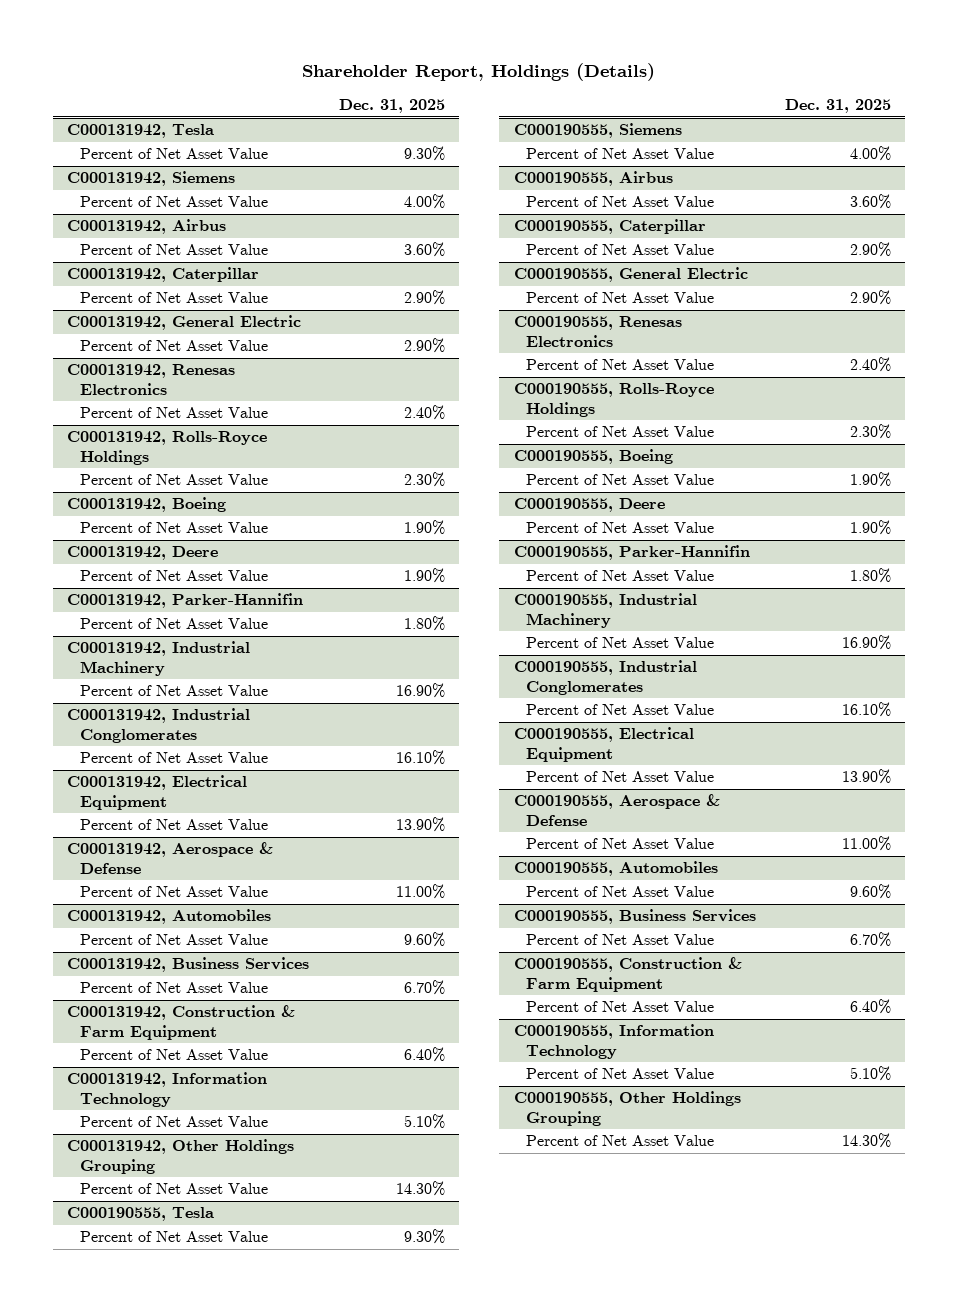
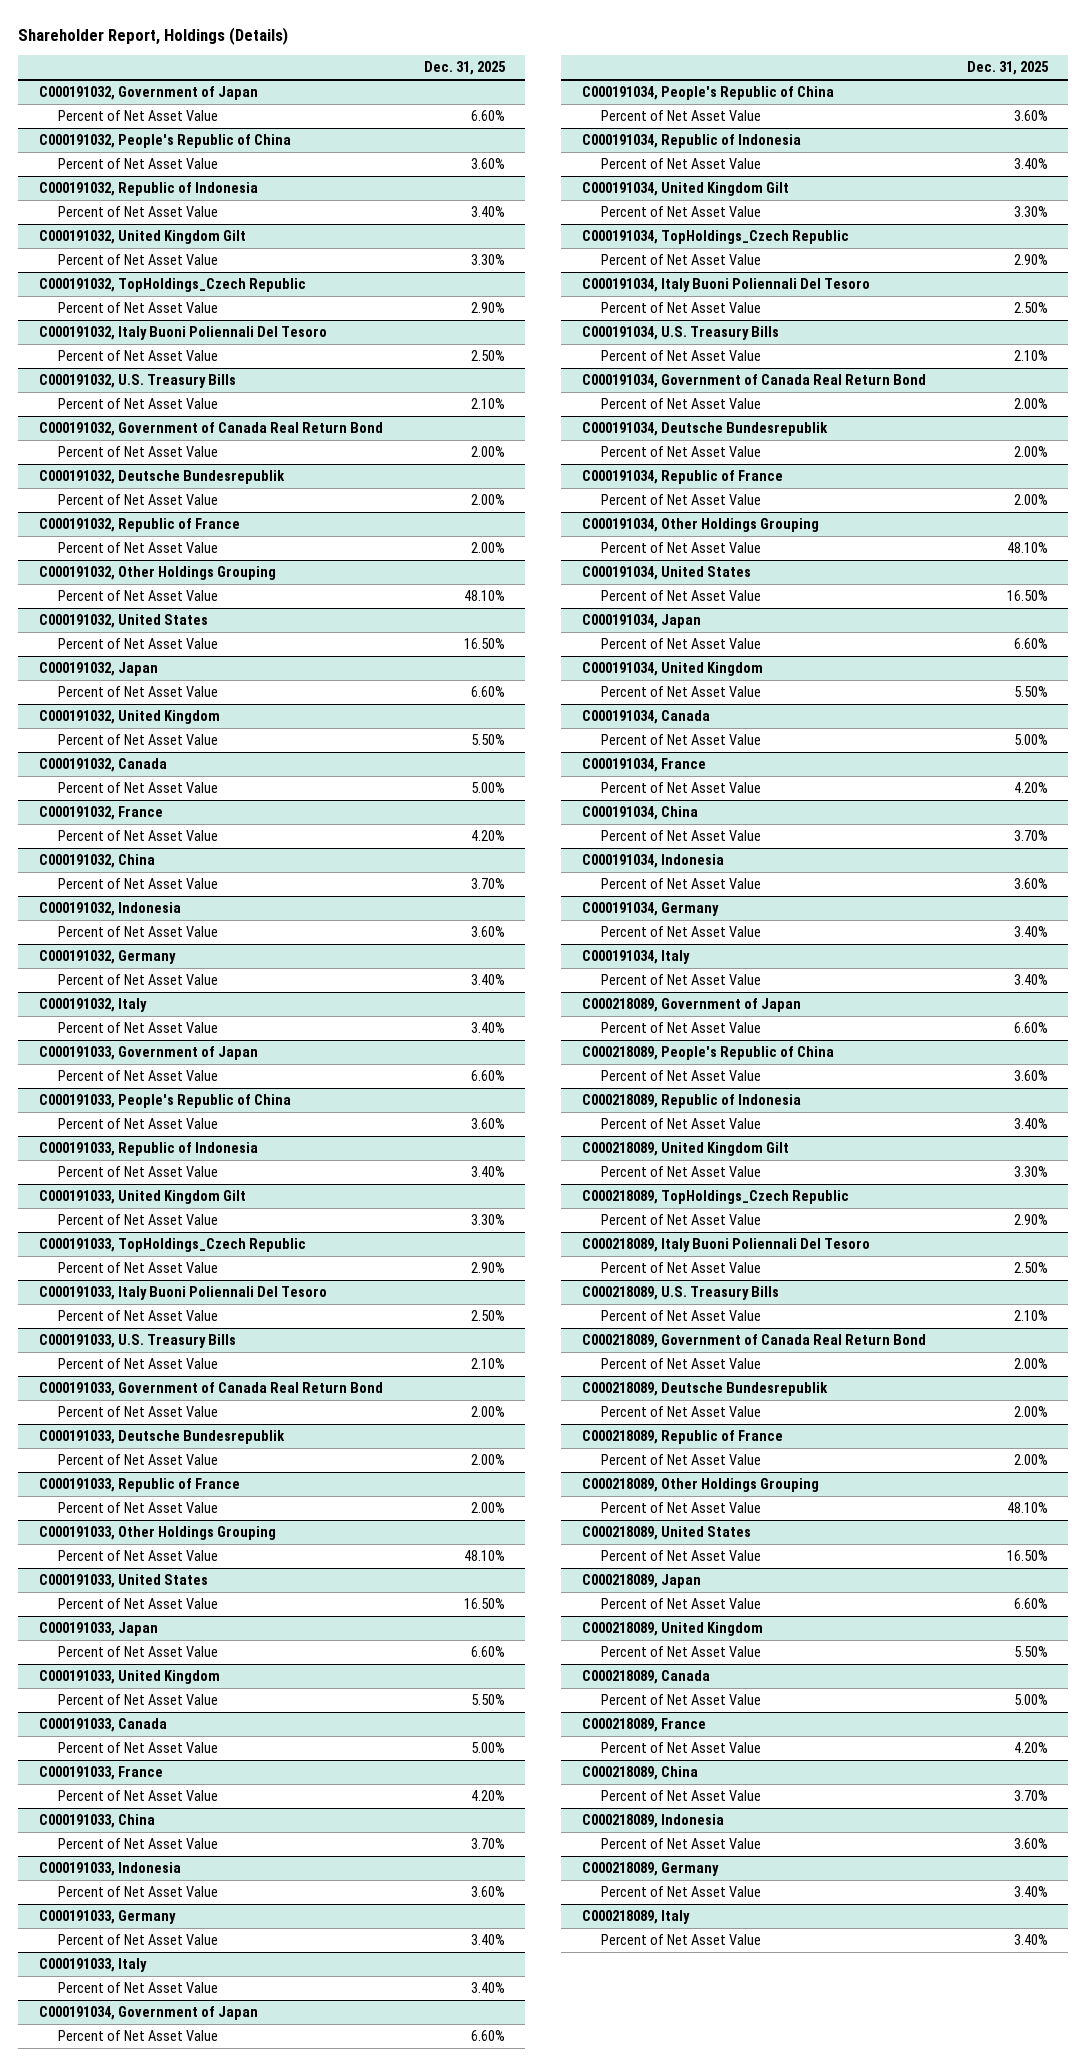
- C000131942, Tesla
- Percent of Net Asset Value | 9.30%
- C000131942, Siemens
- Percent of Net Asset Value | 4.00%
- C000131942, Airbus
+ C000191032, Government of Japan
+ Percent of Net Asset Value | 6.60%
+ C000191032, People's Republic of China
- C000131942, Caterpillar
+ C000191032, Republic of Indonesia
+ Percent of Net Asset Value | 3.40%
+ C000191032, United Kingdom Gilt
+ Percent of Net Asset Value | 3.30%
+ C000191032, TopHoldings_Czech Republic
- C000131942, General Electric
+ C000191032, Italy Buoni Poliennali Del Tesoro
+ Percent of Net Asset Value | 2.50%
+ C000191032, U.S. Treasury Bills
+ Percent of Net Asset Value | 2.10%
+ C000191032, Government of Canada Real Return Bond
+ Percent of Net Asset Value | 2.00%
+ C000191032, Deutsche Bundesrepublik
+ Percent of Net Asset Value | 2.00%
+ C000191032, Republic of France
+ Percent of Net Asset Value | 2.00%
+ C000191032, Other Holdings Grouping
+ Percent of Net Asset Value | 48.10%
+ C000191032, United States
+ Percent of Net Asset Value | 16.50%
+ C000191032, Japan
+ Percent of Net Asset Value | 6.60%
+ C000191032, United Kingdom
+ Percent of Net Asset Value | 5.50%
+ C000191032, Canada
+ Percent of Net Asset Value | 5.00%
+ C000191032, France
+ Percent of Net Asset Value | 4.20%
+ C000191032, China
+ Percent of Net Asset Value | 3.70%
+ C000191032, Indonesia
+ Percent of Net Asset Value | 3.60%
+ C000191032, Germany
+ Percent of Net Asset Value | 3.40%
+ C000191032, Italy
+ Percent of Net Asset Value | 3.40%
+ C000191033, Government of Japan
+ Percent of Net Asset Value | 6.60%
+ C000191033, People's Republic of China
+ Percent of Net Asset Value | 3.60%
+ C000191033, Republic of Indonesia
+ Percent of Net Asset Value | 3.40%
+ C000191033, United Kingdom Gilt
+ Percent of Net Asset Value | 3.30%
+ C000191033, TopHoldings_Czech Republic
- C000131942, Renesas Electronics
- Percent of Net Asset Value | 2.40%
- C000131942, Rolls-Royce Holdings
- Percent of Net Asset Value | 2.30%
- C000131942, Boeing
- Percent of Net Asset Value | 1.90%
- C000131942, Deere
- Percent of Net Asset Value | 1.90%
- C000131942, Parker-Hannifin
- Percent of Net Asset Value | 1.80%
- C000131942, Industrial Machinery
- Percent of Net Asset Value | 16.90%
- C000131942, Industrial Conglomerates
- Percent of Net Asset Value | 16.10%
- C000131942, Electrical Equipment
- Percent of Net Asset Value | 13.90%
- C000131942, Aerospace & Defense
- Percent of Net Asset Value | 11.00%
- C000131942, Automobiles
- Percent of Net Asset Value | 9.60%
- C000131942, Business Services
- Percent of Net Asset Value | 6.70%
- C000131942, Construction & Farm Equipment
- Percent of Net Asset Value | 6.40%
- C000131942, Information Technology
- Percent of Net Asset Value | 5.10%
- C000131942, Other Holdings Grouping
- Percent of Net Asset Value | 14.30%
- C000190555, Tesla
- Percent of Net Asset Value | 9.30%
- C000190555, Siemens
- Percent of Net Asset Value | 4.00%
- C000190555, Airbus
+ C000191033, Italy Buoni Poliennali Del Tesoro
+ Percent of Net Asset Value | 2.50%
+ C000191033, U.S. Treasury Bills
+ Percent of Net Asset Value | 2.10%
+ C000191033, Government of Canada Real Return Bond
+ Percent of Net Asset Value | 2.00%
+ C000191033, Deutsche Bundesrepublik
+ Percent of Net Asset Value | 2.00%
+ C000191033, Republic of France
+ Percent of Net Asset Value | 2.00%
+ C000191033, Other Holdings Grouping
+ Percent of Net Asset Value | 48.10%
+ C000191033, United States
+ Percent of Net Asset Value | 16.50%
+ C000191033, Japan
+ Percent of Net Asset Value | 6.60%
+ C000191033, United Kingdom
+ Percent of Net Asset Value | 5.50%
+ C000191033, Canada
+ Percent of Net Asset Value | 5.00%
+ C000191033, France
+ Percent of Net Asset Value | 4.20%
+ C000191033, China
+ Percent of Net Asset Value | 3.70%
+ C000191033, Indonesia
- C000190555, Caterpillar
+ C000191033, Germany
+ Percent of Net Asset Value | 3.40%
+ C000191033, Italy
+ Percent of Net Asset Value | 3.40%
+ C000191034, Government of Japan
+ Percent of Net Asset Value | 6.60%
+ C000191034, People's Republic of China
+ Percent of Net Asset Value | 3.60%
+ C000191034, Republic of Indonesia
+ Percent of Net Asset Value | 3.40%
+ C000191034, United Kingdom Gilt
+ Percent of Net Asset Value | 3.30%
+ C000191034, TopHoldings_Czech Republic
- C000190555, General Electric
+ C000191034, Italy Buoni Poliennali Del Tesoro
+ Percent of Net Asset Value | 2.50%
+ C000191034, U.S. Treasury Bills
+ Percent of Net Asset Value | 2.10%
+ C000191034, Government of Canada Real Return Bond
+ Percent of Net Asset Value | 2.00%
+ C000191034, Deutsche Bundesrepublik
+ Percent of Net Asset Value | 2.00%
+ C000191034, Republic of France
+ Percent of Net Asset Value | 2.00%
+ C000191034, Other Holdings Grouping
+ Percent of Net Asset Value | 48.10%
+ C000191034, United States
+ Percent of Net Asset Value | 16.50%
+ C000191034, Japan
+ Percent of Net Asset Value | 6.60%
+ C000191034, United Kingdom
+ Percent of Net Asset Value | 5.50%
+ C000191034, Canada
+ Percent of Net Asset Value | 5.00%
+ C000191034, France
+ Percent of Net Asset Value | 4.20%
+ C000191034, China
+ Percent of Net Asset Value | 3.70%
+ C000191034, Indonesia
+ Percent of Net Asset Value | 3.60%
+ C000191034, Germany
+ Percent of Net Asset Value | 3.40%
+ C000191034, Italy
+ Percent of Net Asset Value | 3.40%
+ C000218089, Government of Japan
+ Percent of Net Asset Value | 6.60%
+ C000218089, People's Republic of China
+ Percent of Net Asset Value | 3.60%
+ C000218089, Republic of Indonesia
+ Percent of Net Asset Value | 3.40%
+ C000218089, United Kingdom Gilt
+ Percent of Net Asset Value | 3.30%
+ C000218089, TopHoldings_Czech Republic
- C000190555, Renesas Electronics
- Percent of Net Asset Value | 2.40%
- C000190555, Rolls-Royce Holdings
- Percent of Net Asset Value | 2.30%
- C000190555, Boeing
- Percent of Net Asset Value | 1.90%
- C000190555, Deere
- Percent of Net Asset Value | 1.90%
- C000190555, Parker-Hannifin
- Percent of Net Asset Value | 1.80%
- C000190555, Industrial Machinery
- Percent of Net Asset Value | 16.90%
- C000190555, Industrial Conglomerates
- Percent of Net Asset Value | 16.10%
- C000190555, Electrical Equipment
- Percent of Net Asset Value | 13.90%
- C000190555, Aerospace & Defense
- Percent of Net Asset Value | 11.00%
- C000190555, Automobiles
- Percent of Net Asset Value | 9.60%
- C000190555, Business Services
- Percent of Net Asset Value | 6.70%
- C000190555, Construction & Farm Equipment
- Percent of Net Asset Value | 6.40%
- C000190555, Information Technology
- Percent of Net Asset Value | 5.10%
- C000190555, Other Holdings Grouping
- Percent of Net Asset Value | 14.30%
+ C000218089, Italy Buoni Poliennali Del Tesoro
+ Percent of Net Asset Value | 2.50%
+ C000218089, U.S. Treasury Bills
+ Percent of Net Asset Value | 2.10%
+ C000218089, Government of Canada Real Return Bond
+ Percent of Net Asset Value | 2.00%
+ C000218089, Deutsche Bundesrepublik
+ Percent of Net Asset Value | 2.00%
+ C000218089, Republic of France
+ Percent of Net Asset Value | 2.00%
+ C000218089, Other Holdings Grouping
+ Percent of Net Asset Value | 48.10%
+ C000218089, United States
+ Percent of Net Asset Value | 16.50%
+ C000218089, Japan
+ Percent of Net Asset Value | 6.60%
+ C000218089, United Kingdom
+ Percent of Net Asset Value | 5.50%
+ C000218089, Canada
+ Percent of Net Asset Value | 5.00%
+ C000218089, France
+ Percent of Net Asset Value | 4.20%
+ C000218089, China
+ Percent of Net Asset Value | 3.70%
+ C000218089, Indonesia
+ Percent of Net Asset Value | 3.60%
+ C000218089, Germany
+ Percent of Net Asset Value | 3.40%
+ C000218089, Italy
+ Percent of Net Asset Value | 3.40%

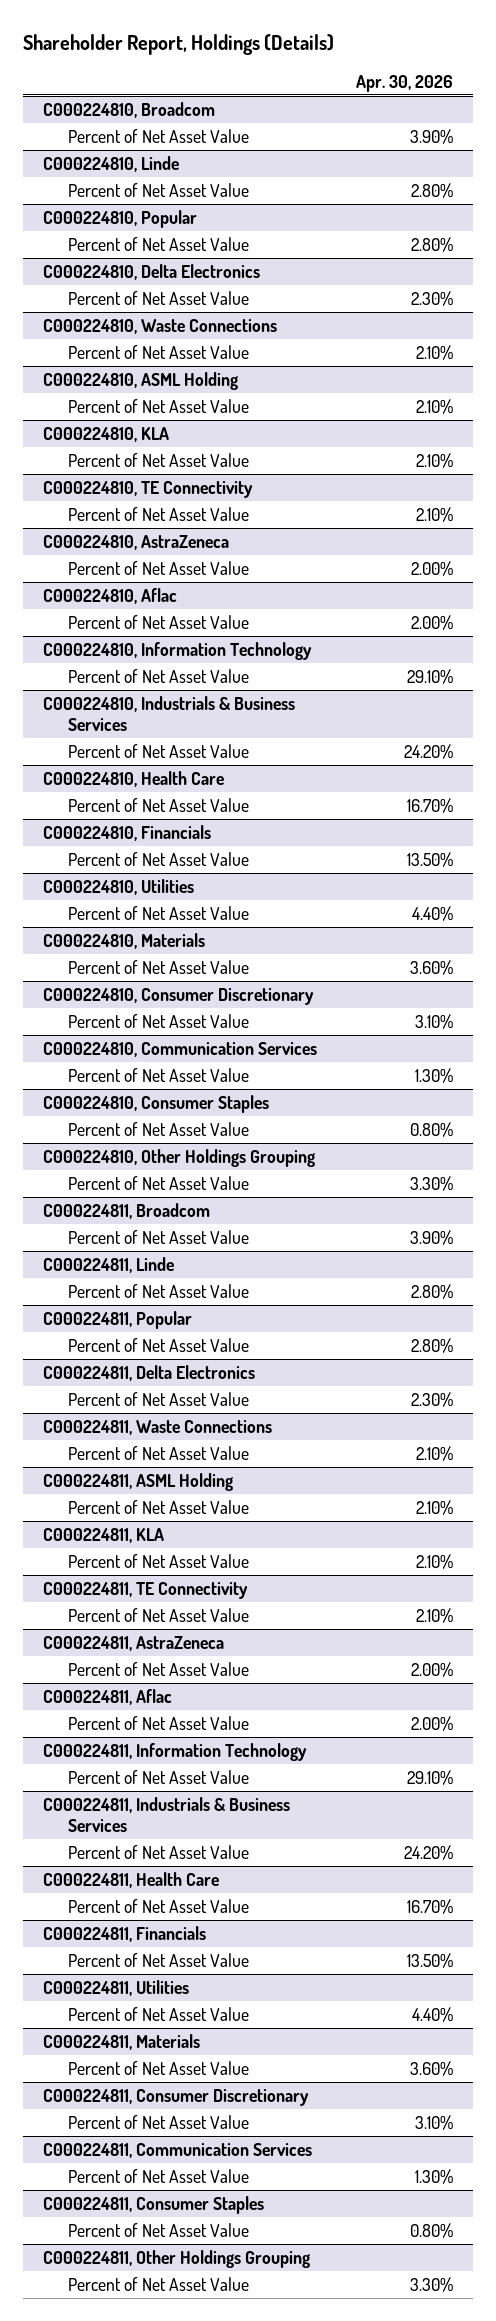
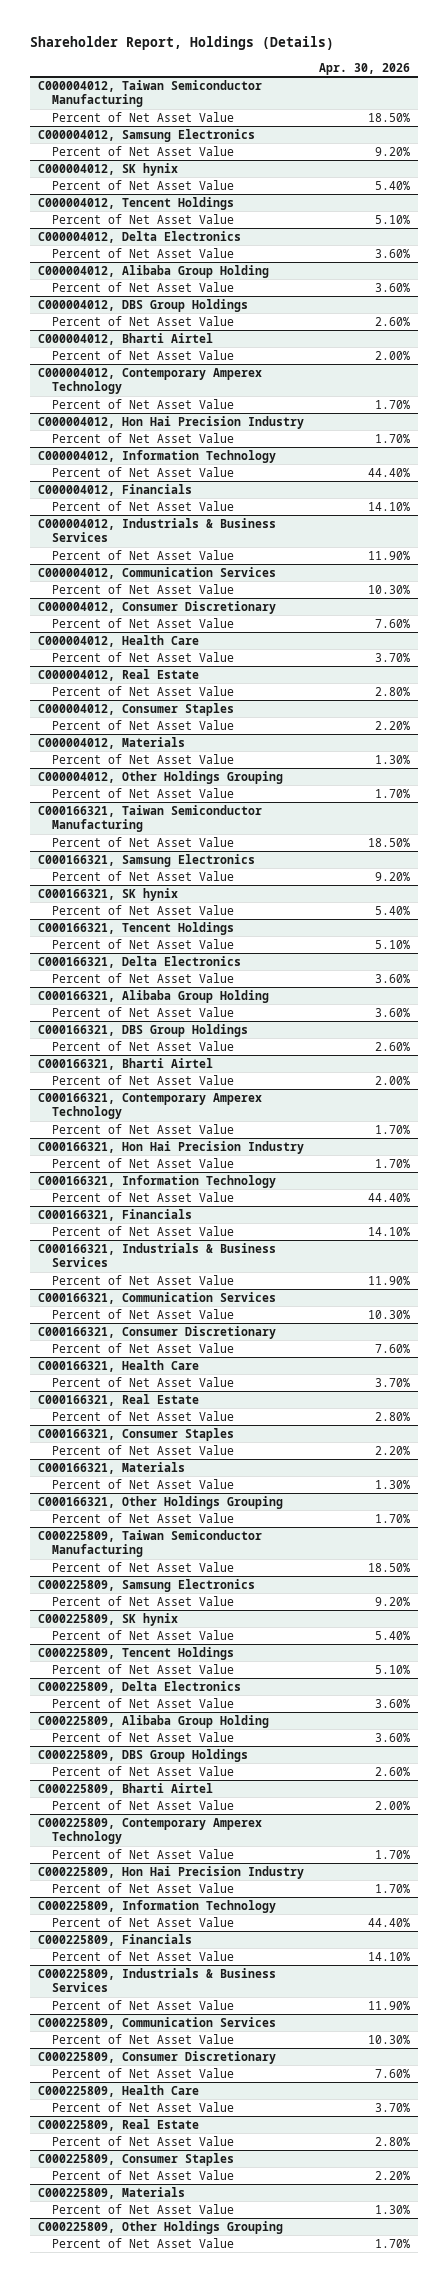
- C000224810, Broadcom
- Percent of Net Asset Value | 3.90%
- C000224810, Linde
- Percent of Net Asset Value | 2.80%
- C000224810, Popular
- Percent of Net Asset Value | 2.80%
- C000224810, Delta Electronics
- Percent of Net Asset Value | 2.30%
- C000224810, Waste Connections
- Percent of Net Asset Value | 2.10%
- C000224810, ASML Holding
- Percent of Net Asset Value | 2.10%
- C000224810, KLA
- Percent of Net Asset Value | 2.10%
- C000224810, TE Connectivity
- Percent of Net Asset Value | 2.10%
- C000224810, AstraZeneca
- Percent of Net Asset Value | 2.00%
- C000224810, Aflac
- Percent of Net Asset Value | 2.00%
- C000224810, Information Technology
- Percent of Net Asset Value | 29.10%
- C000224810, Industrials & Business Services
- Percent of Net Asset Value | 24.20%
- C000224810, Health Care
- Percent of Net Asset Value | 16.70%
- C000224810, Financials
- Percent of Net Asset Value | 13.50%
- C000224810, Utilities
- Percent of Net Asset Value | 4.40%
- C000224810, Materials
+ C000004012, Taiwan Semiconductor Manufacturing
+ Percent of Net Asset Value | 18.50%
+ C000004012, Samsung Electronics
+ Percent of Net Asset Value | 9.20%
+ C000004012, SK hynix
+ Percent of Net Asset Value | 5.40%
+ C000004012, Tencent Holdings
+ Percent of Net Asset Value | 5.10%
+ C000004012, Delta Electronics
- C000224810, Consumer Discretionary
- Percent of Net Asset Value | 3.10%
- C000224810, Communication Services
- Percent of Net Asset Value | 1.30%
- C000224810, Consumer Staples
- Percent of Net Asset Value | 0.80%
- C000224810, Other Holdings Grouping
- Percent of Net Asset Value | 3.30%
- C000224811, Broadcom
- Percent of Net Asset Value | 3.90%
- C000224811, Linde
- Percent of Net Asset Value | 2.80%
- C000224811, Popular
- Percent of Net Asset Value | 2.80%
- C000224811, Delta Electronics
- Percent of Net Asset Value | 2.30%
- C000224811, Waste Connections
- Percent of Net Asset Value | 2.10%
- C000224811, ASML Holding
- Percent of Net Asset Value | 2.10%
- C000224811, KLA
- Percent of Net Asset Value | 2.10%
- C000224811, TE Connectivity
- Percent of Net Asset Value | 2.10%
- C000224811, AstraZeneca
+ C000004012, Alibaba Group Holding
+ Percent of Net Asset Value | 3.60%
+ C000004012, DBS Group Holdings
+ Percent of Net Asset Value | 2.60%
+ C000004012, Bharti Airtel
- C000224811, Aflac
+ C000004012, Contemporary Amperex Technology
+ Percent of Net Asset Value | 1.70%
+ C000004012, Hon Hai Precision Industry
+ Percent of Net Asset Value | 1.70%
+ C000004012, Information Technology
+ Percent of Net Asset Value | 44.40%
+ C000004012, Financials
+ Percent of Net Asset Value | 14.10%
+ C000004012, Industrials & Business Services
+ Percent of Net Asset Value | 11.90%
+ C000004012, Communication Services
+ Percent of Net Asset Value | 10.30%
+ C000004012, Consumer Discretionary
+ Percent of Net Asset Value | 7.60%
+ C000004012, Health Care
+ Percent of Net Asset Value | 3.70%
+ C000004012, Real Estate
+ Percent of Net Asset Value | 2.80%
+ C000004012, Consumer Staples
+ Percent of Net Asset Value | 2.20%
+ C000004012, Materials
+ Percent of Net Asset Value | 1.30%
+ C000004012, Other Holdings Grouping
+ Percent of Net Asset Value | 1.70%
+ C000166321, Taiwan Semiconductor Manufacturing
+ Percent of Net Asset Value | 18.50%
+ C000166321, Samsung Electronics
+ Percent of Net Asset Value | 9.20%
+ C000166321, SK hynix
+ Percent of Net Asset Value | 5.40%
+ C000166321, Tencent Holdings
+ Percent of Net Asset Value | 5.10%
+ C000166321, Delta Electronics
+ Percent of Net Asset Value | 3.60%
+ C000166321, Alibaba Group Holding
+ Percent of Net Asset Value | 3.60%
+ C000166321, DBS Group Holdings
+ Percent of Net Asset Value | 2.60%
+ C000166321, Bharti Airtel
- C000224811, Information Technology
- Percent of Net Asset Value | 29.10%
- C000224811, Industrials & Business Services
- Percent of Net Asset Value | 24.20%
- C000224811, Health Care
- Percent of Net Asset Value | 16.70%
- C000224811, Financials
- Percent of Net Asset Value | 13.50%
- C000224811, Utilities
- Percent of Net Asset Value | 4.40%
- C000224811, Materials
+ C000166321, Contemporary Amperex Technology
+ Percent of Net Asset Value | 1.70%
+ C000166321, Hon Hai Precision Industry
+ Percent of Net Asset Value | 1.70%
+ C000166321, Information Technology
+ Percent of Net Asset Value | 44.40%
+ C000166321, Financials
+ Percent of Net Asset Value | 14.10%
+ C000166321, Industrials & Business Services
+ Percent of Net Asset Value | 11.90%
+ C000166321, Communication Services
+ Percent of Net Asset Value | 10.30%
+ C000166321, Consumer Discretionary
+ Percent of Net Asset Value | 7.60%
+ C000166321, Health Care
+ Percent of Net Asset Value | 3.70%
+ C000166321, Real Estate
+ Percent of Net Asset Value | 2.80%
+ C000166321, Consumer Staples
+ Percent of Net Asset Value | 2.20%
+ C000166321, Materials
+ Percent of Net Asset Value | 1.30%
+ C000166321, Other Holdings Grouping
+ Percent of Net Asset Value | 1.70%
+ C000225809, Taiwan Semiconductor Manufacturing
+ Percent of Net Asset Value | 18.50%
+ C000225809, Samsung Electronics
+ Percent of Net Asset Value | 9.20%
+ C000225809, SK hynix
+ Percent of Net Asset Value | 5.40%
+ C000225809, Tencent Holdings
+ Percent of Net Asset Value | 5.10%
+ C000225809, Delta Electronics
- C000224811, Consumer Discretionary
- Percent of Net Asset Value | 3.10%
- C000224811, Communication Services
+ C000225809, Alibaba Group Holding
+ Percent of Net Asset Value | 3.60%
+ C000225809, DBS Group Holdings
+ Percent of Net Asset Value | 2.60%
+ C000225809, Bharti Airtel
+ Percent of Net Asset Value | 2.00%
+ C000225809, Contemporary Amperex Technology
+ Percent of Net Asset Value | 1.70%
+ C000225809, Hon Hai Precision Industry
+ Percent of Net Asset Value | 1.70%
+ C000225809, Information Technology
+ Percent of Net Asset Value | 44.40%
+ C000225809, Financials
+ Percent of Net Asset Value | 14.10%
+ C000225809, Industrials & Business Services
+ Percent of Net Asset Value | 11.90%
+ C000225809, Communication Services
+ Percent of Net Asset Value | 10.30%
+ C000225809, Consumer Discretionary
+ Percent of Net Asset Value | 7.60%
+ C000225809, Health Care
+ Percent of Net Asset Value | 3.70%
+ C000225809, Real Estate
+ Percent of Net Asset Value | 2.80%
+ C000225809, Consumer Staples
+ Percent of Net Asset Value | 2.20%
+ C000225809, Materials
- C000224811, Consumer Staples
- Percent of Net Asset Value | 0.80%
- C000224811, Other Holdings Grouping
- Percent of Net Asset Value | 3.30%
+ C000225809, Other Holdings Grouping
+ Percent of Net Asset Value | 1.70%

